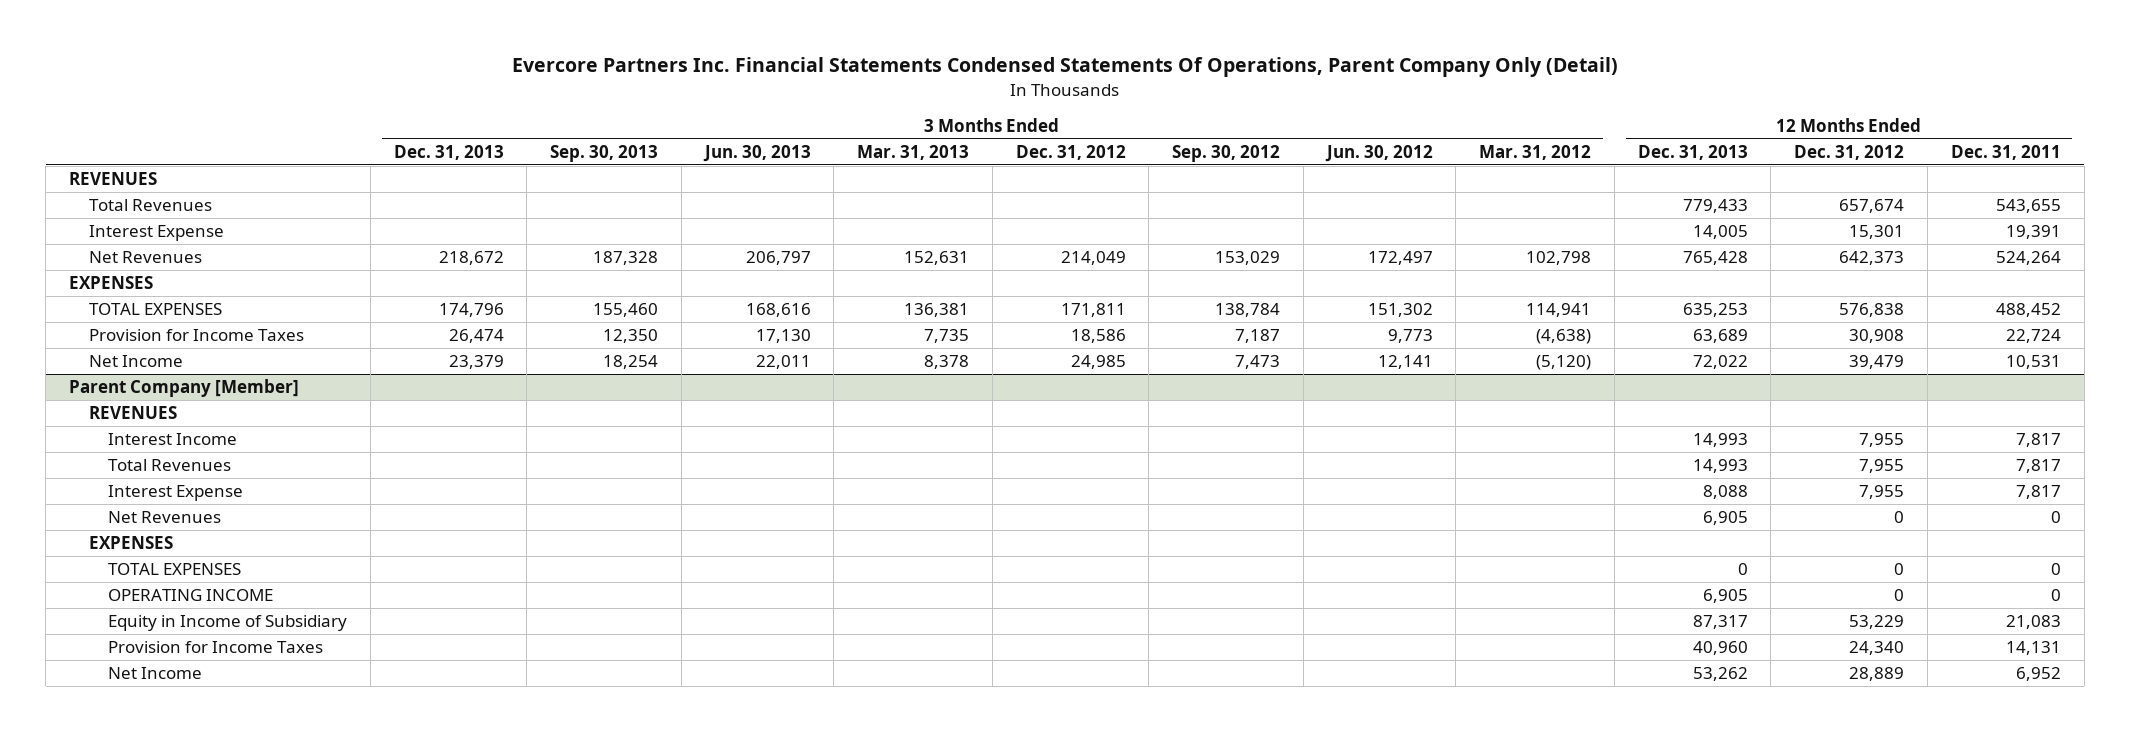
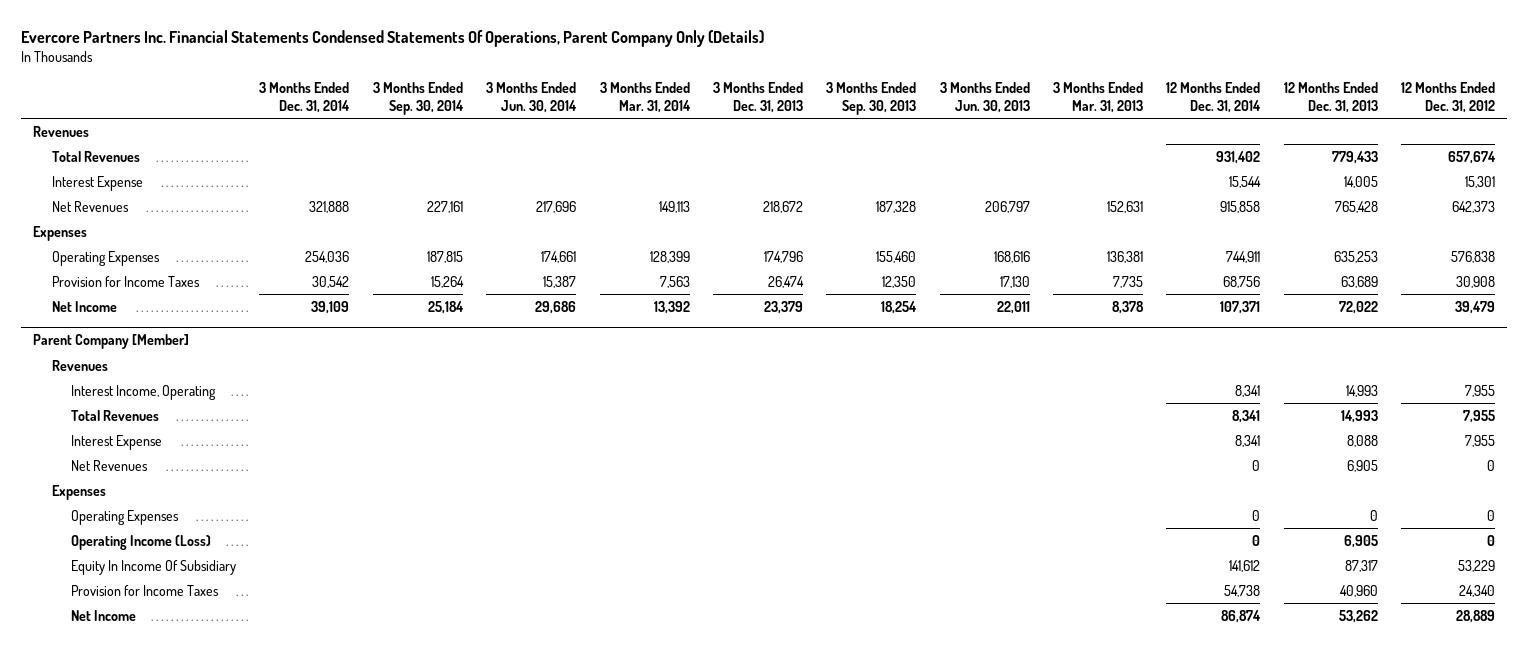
- Evercore Partners Inc. Financial Statements Condensed Statements Of Operations, Parent Company Only (Detail)
+ Evercore Partners Inc. Financial Statements Condensed Statements Of Operations, Parent Company Only (Details)
- | 3 Months Ended Dec. 31, 2013 | 3 Months Ended Sep. 30, 2013 | 3 Months Ended Jun. 30, 2013 | 3 Months Ended Mar. 31, 2013 | 3 Months Ended Dec. 31, 2012 | 3 Months Ended Sep. 30, 2012 | 3 Months Ended Jun. 30, 2012 | 3 Months Ended Mar. 31, 2012 | 12 Months Ended Dec. 31, 2013 | 12 Months Ended Dec. 31, 2012 | 12 Months Ended Dec. 31, 2011
+ | 3 Months Ended Dec. 31, 2014 | 3 Months Ended Sep. 30, 2014 | 3 Months Ended Jun. 30, 2014 | 3 Months Ended Mar. 31, 2014 | 3 Months Ended Dec. 31, 2013 | 3 Months Ended Sep. 30, 2013 | 3 Months Ended Jun. 30, 2013 | 3 Months Ended Mar. 31, 2013 | 12 Months Ended Dec. 31, 2014 | 12 Months Ended Dec. 31, 2013 | 12 Months Ended Dec. 31, 2012
- REVENUES
+ Revenues
- EXPENSES
- TOTAL EXPENSES | 174,796 | 155,460 | 168,616 | 136,381 | 171,811 | 138,784 | 151,302 | 114,941 | 635,253 | 576,838 | 488,452
+ Expenses
+ Operating Expenses | 254,036 | 187,815 | 174,661 | 128,399 | 174,796 | 155,460 | 168,616 | 136,381 | 744,911 | 635,253 | 576,838
@ Parent Company [Member]
- REVENUES
- Interest Income | | | | | | | | | 14,993 | 7,955 | 7,817
+ Revenues
+ Interest Income, Operating | | | | | | | | | 8,341 | 14,993 | 7,955
- EXPENSES
- TOTAL EXPENSES | | | | | | | | | 0 | 0 | 0
- OPERATING INCOME | | | | | | | | | 6,905 | 0 | 0
- Equity in Income of Subsidiary | | | | | | | | | 87,317 | 53,229 | 21,083
+ Expenses
+ Operating Expenses | | | | | | | | | 0 | 0 | 0
+ Operating Income (Loss) | | | | | | | | | 0 | 6,905 | 0
+ Equity In Income Of Subsidiary | | | | | | | | | 141,612 | 87,317 | 53,229

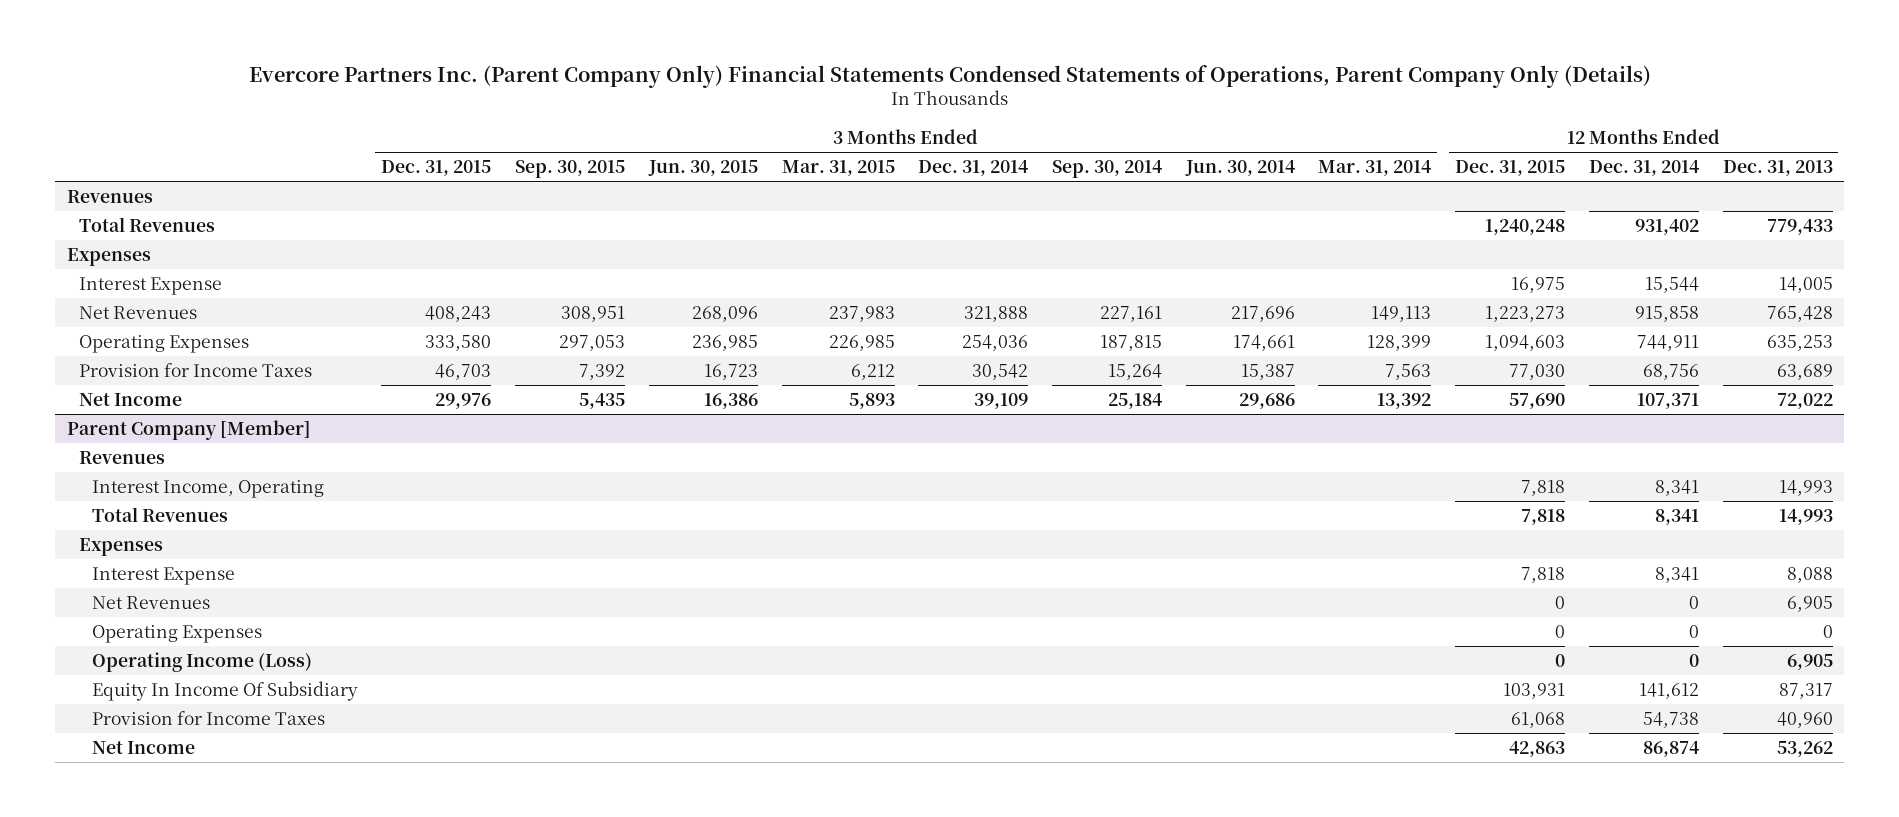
- Evercore Partners Inc. Financial Statements Condensed Statements Of Operations, Parent Company Only (Details)
+ Evercore Partners Inc. (Parent Company Only) Financial Statements Condensed Statements of Operations, Parent Company Only (Details)
- | 3 Months Ended Dec. 31, 2014 | 3 Months Ended Sep. 30, 2014 | 3 Months Ended Jun. 30, 2014 | 3 Months Ended Mar. 31, 2014 | 3 Months Ended Dec. 31, 2013 | 3 Months Ended Sep. 30, 2013 | 3 Months Ended Jun. 30, 2013 | 3 Months Ended Mar. 31, 2013 | 12 Months Ended Dec. 31, 2014 | 12 Months Ended Dec. 31, 2013 | 12 Months Ended Dec. 31, 2012
+ | 3 Months Ended Dec. 31, 2015 | 3 Months Ended Sep. 30, 2015 | 3 Months Ended Jun. 30, 2015 | 3 Months Ended Mar. 31, 2015 | 3 Months Ended Dec. 31, 2014 | 3 Months Ended Sep. 30, 2014 | 3 Months Ended Jun. 30, 2014 | 3 Months Ended Mar. 31, 2014 | 12 Months Ended Dec. 31, 2015 | 12 Months Ended Dec. 31, 2014 | 12 Months Ended Dec. 31, 2013
moved up: Expenses
@ Parent Company [Member]
moved up: Expenses

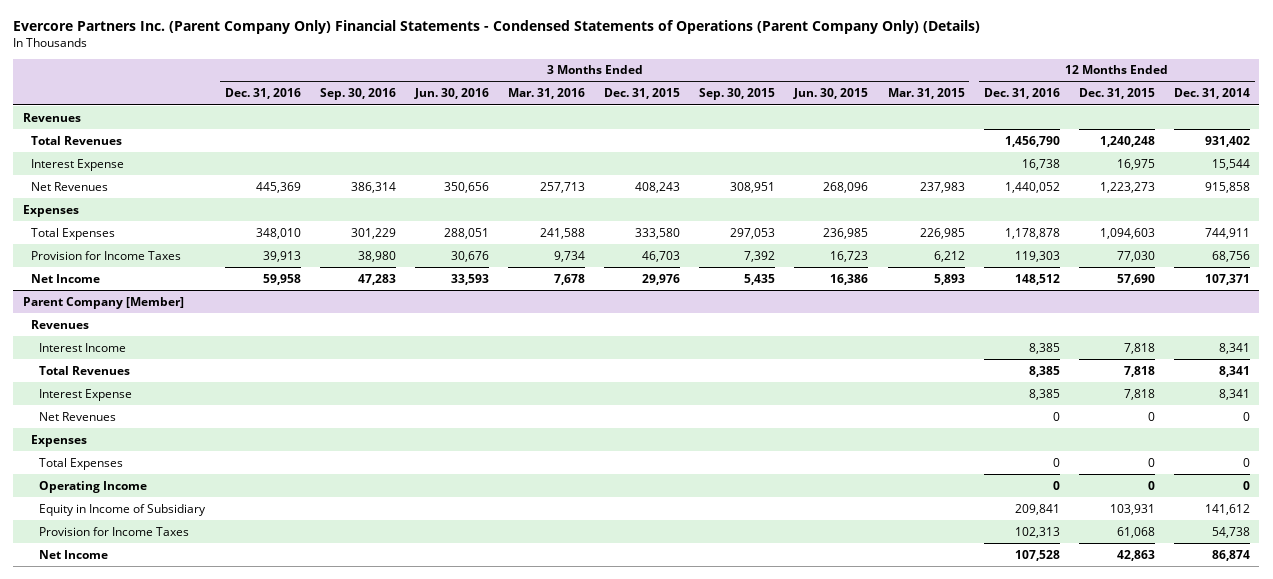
- Evercore Partners Inc. (Parent Company Only) Financial Statements Condensed Statements of Operations, Parent Company Only (Details)
+ Evercore Partners Inc. (Parent Company Only) Financial Statements - Condensed Statements of Operations (Parent Company Only) (Details)
- | 3 Months Ended Dec. 31, 2015 | 3 Months Ended Sep. 30, 2015 | 3 Months Ended Jun. 30, 2015 | 3 Months Ended Mar. 31, 2015 | 3 Months Ended Dec. 31, 2014 | 3 Months Ended Sep. 30, 2014 | 3 Months Ended Jun. 30, 2014 | 3 Months Ended Mar. 31, 2014 | 12 Months Ended Dec. 31, 2015 | 12 Months Ended Dec. 31, 2014 | 12 Months Ended Dec. 31, 2013
+ | 3 Months Ended Dec. 31, 2016 | 3 Months Ended Sep. 30, 2016 | 3 Months Ended Jun. 30, 2016 | 3 Months Ended Mar. 31, 2016 | 3 Months Ended Dec. 31, 2015 | 3 Months Ended Sep. 30, 2015 | 3 Months Ended Jun. 30, 2015 | 3 Months Ended Mar. 31, 2015 | 12 Months Ended Dec. 31, 2016 | 12 Months Ended Dec. 31, 2015 | 12 Months Ended Dec. 31, 2014
- Operating Expenses | 333,580 | 297,053 | 236,985 | 226,985 | 254,036 | 187,815 | 174,661 | 128,399 | 1,094,603 | 744,911 | 635,253
moved down: Expenses
+ Total Expenses | 348,010 | 301,229 | 288,051 | 241,588 | 333,580 | 297,053 | 236,985 | 226,985 | 1,178,878 | 1,094,603 | 744,911
@ Parent Company [Member]
- Interest Income, Operating | | | | | | | | | 7,818 | 8,341 | 14,993
+ Interest Income | | | | | | | | | 8,385 | 7,818 | 8,341
- Operating Expenses | | | | | | | | | 0 | 0 | 0
- Operating Income (Loss) | | | | | | | | | 0 | 0 | 6,905
- Equity In Income Of Subsidiary | | | | | | | | | 103,931 | 141,612 | 87,317
moved down: Expenses
+ Total Expenses | | | | | | | | | 0 | 0 | 0
+ Operating Income | | | | | | | | | 0 | 0 | 0
+ Equity in Income of Subsidiary | | | | | | | | | 209,841 | 103,931 | 141,612

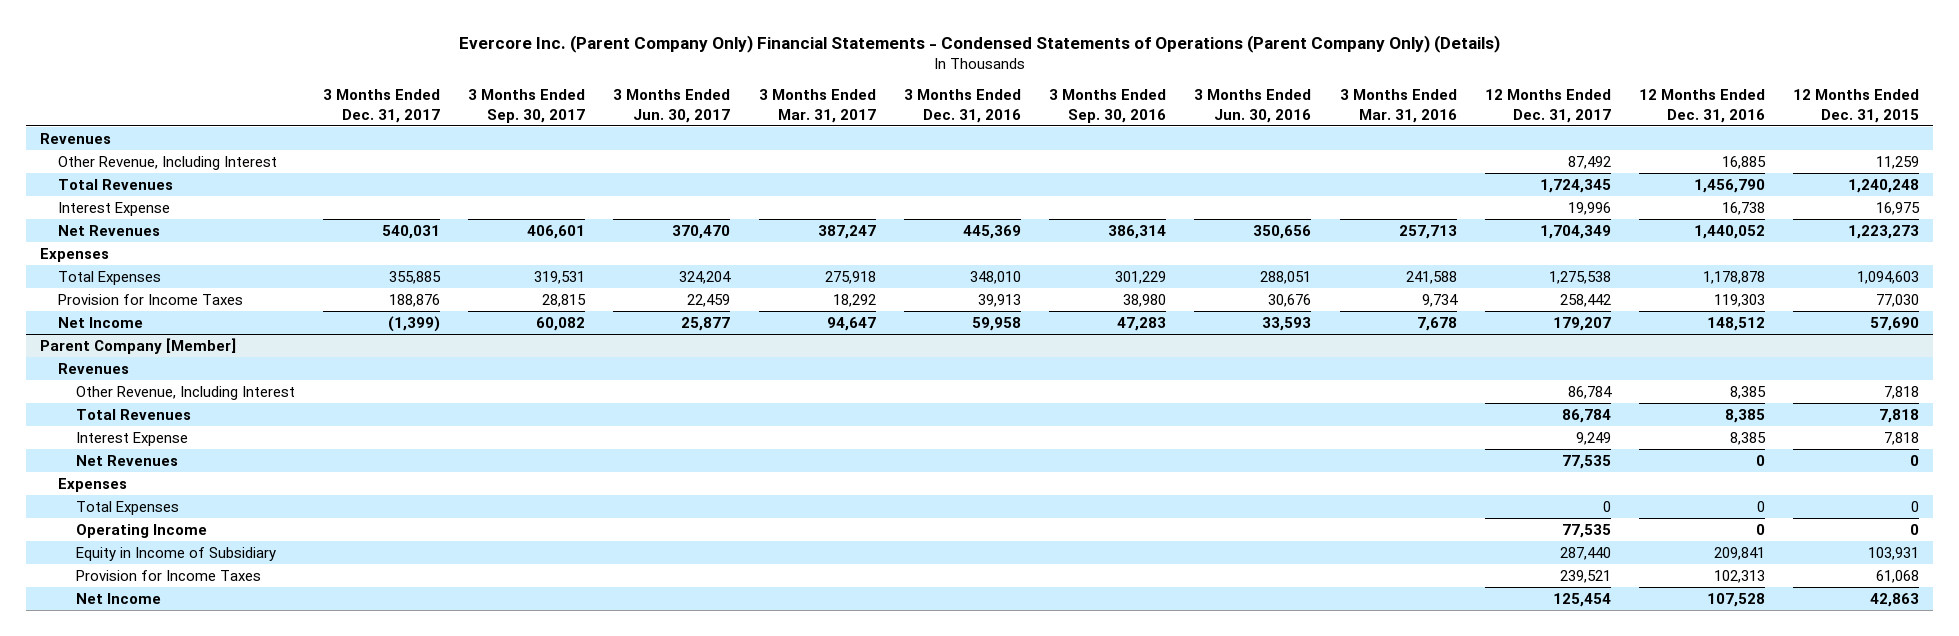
- Evercore Partners Inc. (Parent Company Only) Financial Statements - Condensed Statements of Operations (Parent Company Only) (Details)
+ Evercore Inc. (Parent Company Only) Financial Statements - Condensed Statements of Operations (Parent Company Only) (Details)
- | 3 Months Ended Dec. 31, 2016 | 3 Months Ended Sep. 30, 2016 | 3 Months Ended Jun. 30, 2016 | 3 Months Ended Mar. 31, 2016 | 3 Months Ended Dec. 31, 2015 | 3 Months Ended Sep. 30, 2015 | 3 Months Ended Jun. 30, 2015 | 3 Months Ended Mar. 31, 2015 | 12 Months Ended Dec. 31, 2016 | 12 Months Ended Dec. 31, 2015 | 12 Months Ended Dec. 31, 2014
+ | 3 Months Ended Dec. 31, 2017 | 3 Months Ended Sep. 30, 2017 | 3 Months Ended Jun. 30, 2017 | 3 Months Ended Mar. 31, 2017 | 3 Months Ended Dec. 31, 2016 | 3 Months Ended Sep. 30, 2016 | 3 Months Ended Jun. 30, 2016 | 3 Months Ended Mar. 31, 2016 | 12 Months Ended Dec. 31, 2017 | 12 Months Ended Dec. 31, 2016 | 12 Months Ended Dec. 31, 2015
+ Other Revenue, Including Interest | | | | | | | | | 87,492 | 16,885 | 11,259
@ Parent Company [Member]
- Interest Income | | | | | | | | | 8,385 | 7,818 | 8,341
+ Other Revenue, Including Interest | | | | | | | | | 86,784 | 8,385 | 7,818

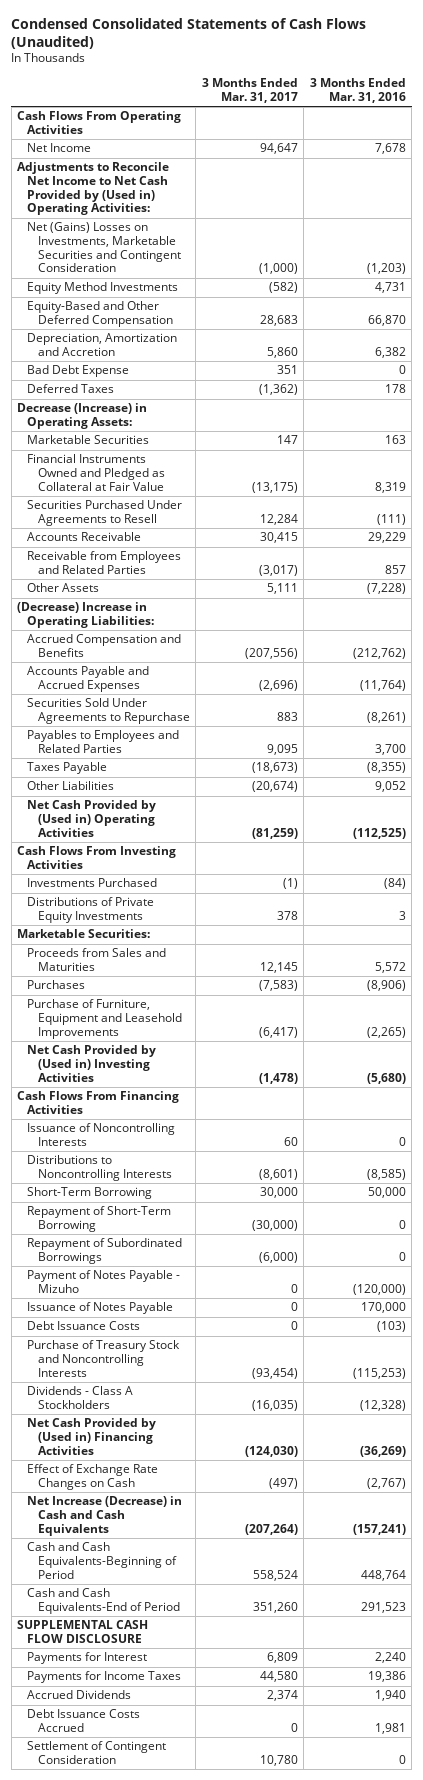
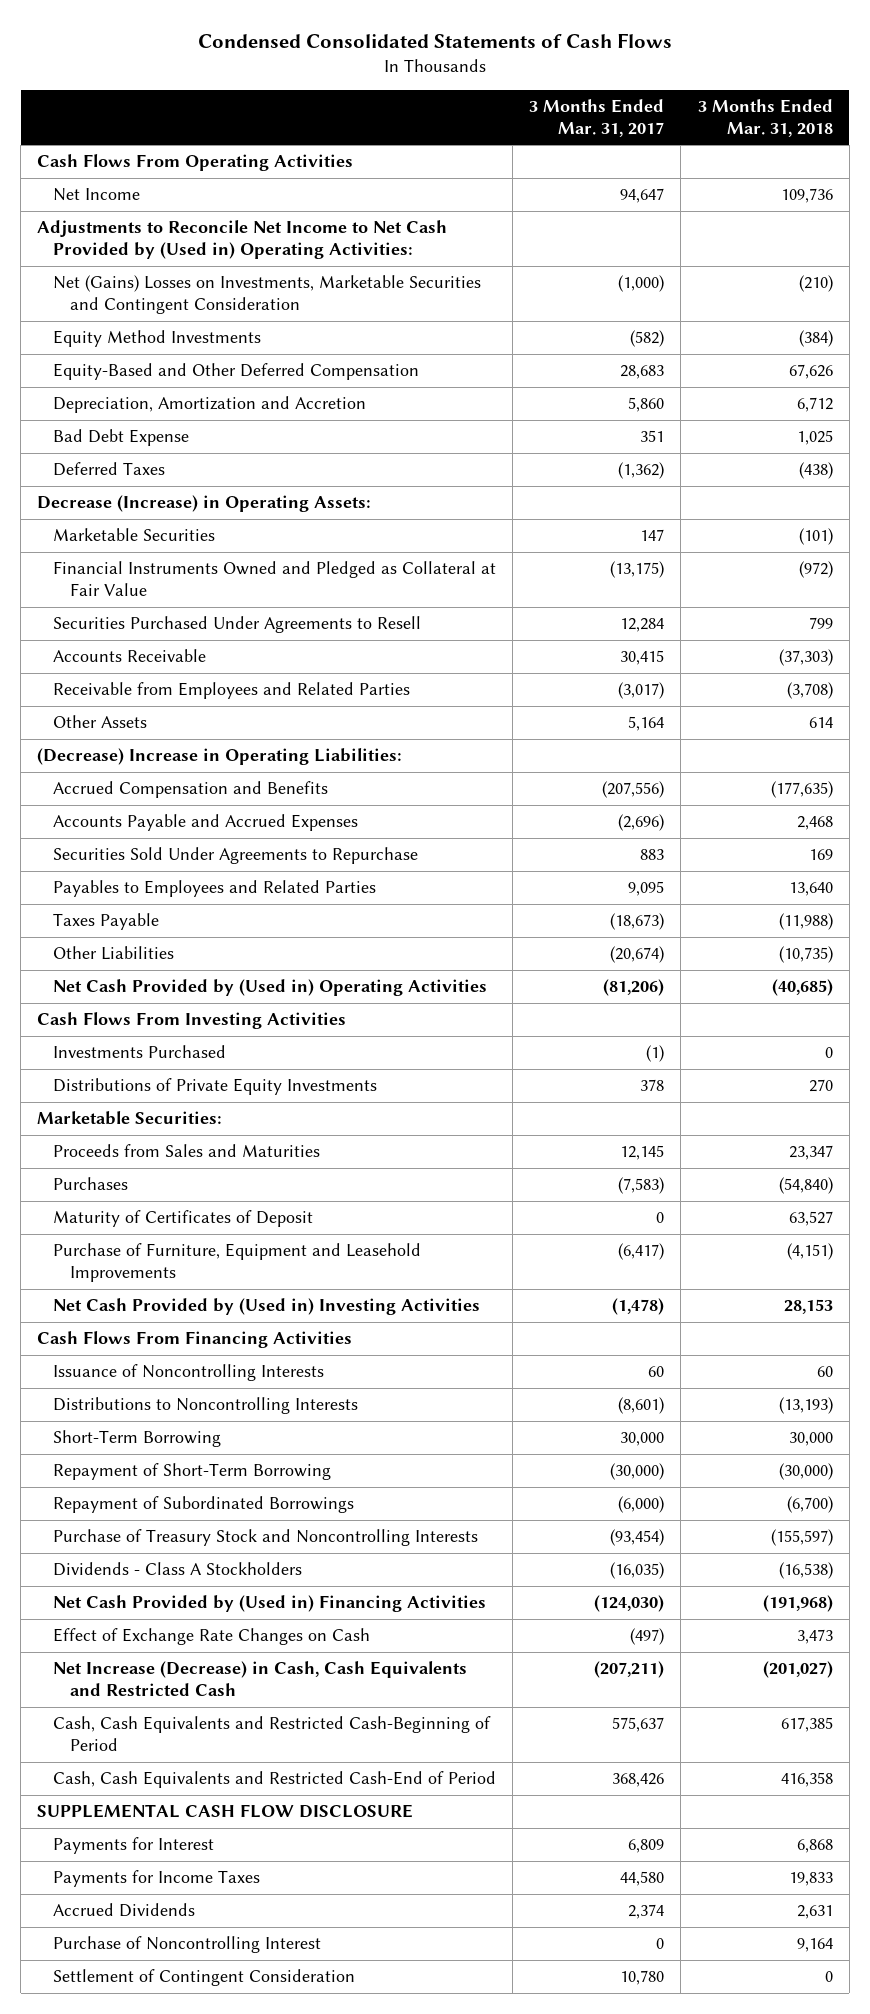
- Condensed Consolidated Statements of Cash Flows (Unaudited)
+ Condensed Consolidated Statements of Cash Flows
- | 3 Months Ended Mar. 31, 2017 | 3 Months Ended Mar. 31, 2016
+ | 3 Months Ended Mar. 31, 2017 | 3 Months Ended Mar. 31, 2018
- Other Assets | 5,111 | (7,228)
+ Other Assets | 5,164 | 614
- Net Cash Provided by (Used in) Operating Activities | (81,259) | (112,525)
+ Net Cash Provided by (Used in) Operating Activities | (81,206) | (40,685)
+ Maturity of Certificates of Deposit | 0 | 63,527
- Payment of Notes Payable - Mizuho | 0 | (120,000)
- Issuance of Notes Payable | 0 | 170,000
- Debt Issuance Costs | 0 | (103)
- Net Increase (Decrease) in Cash and Cash Equivalents | (207,264) | (157,241)
- Cash and Cash Equivalents-Beginning of Period | 558,524 | 448,764
- Cash and Cash Equivalents-End of Period | 351,260 | 291,523
+ Net Increase (Decrease) in Cash, Cash Equivalents and Restricted Cash | (207,211) | (201,027)
+ Cash, Cash Equivalents and Restricted Cash-Beginning of Period | 575,637 | 617,385
+ Cash, Cash Equivalents and Restricted Cash-End of Period | 368,426 | 416,358
- Debt Issuance Costs Accrued | 0 | 1,981
+ Purchase of Noncontrolling Interest | 0 | 9,164

